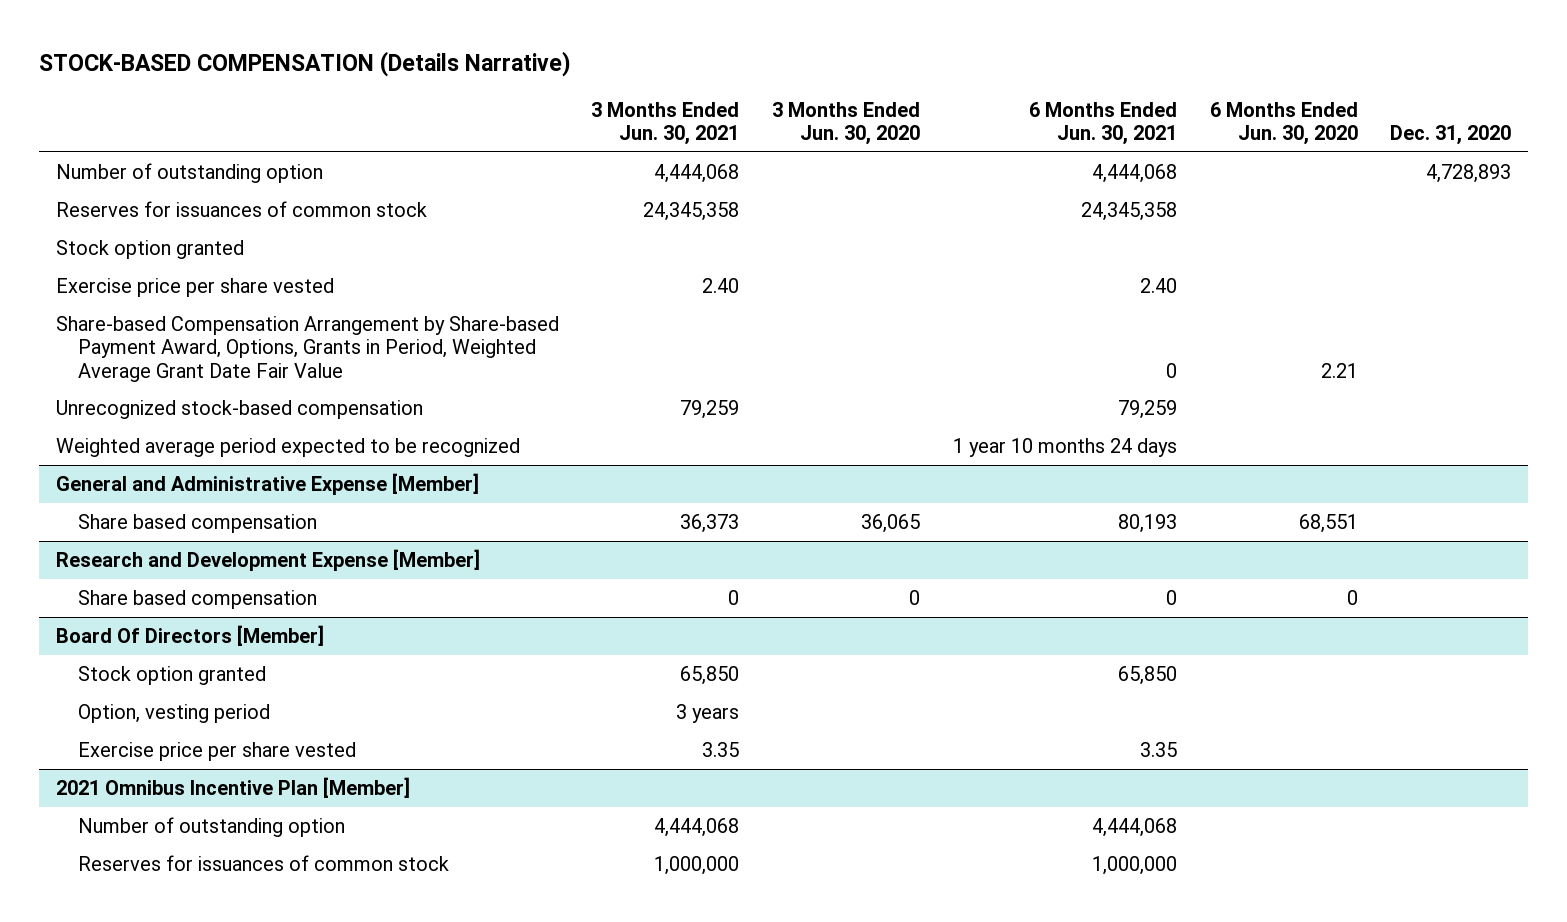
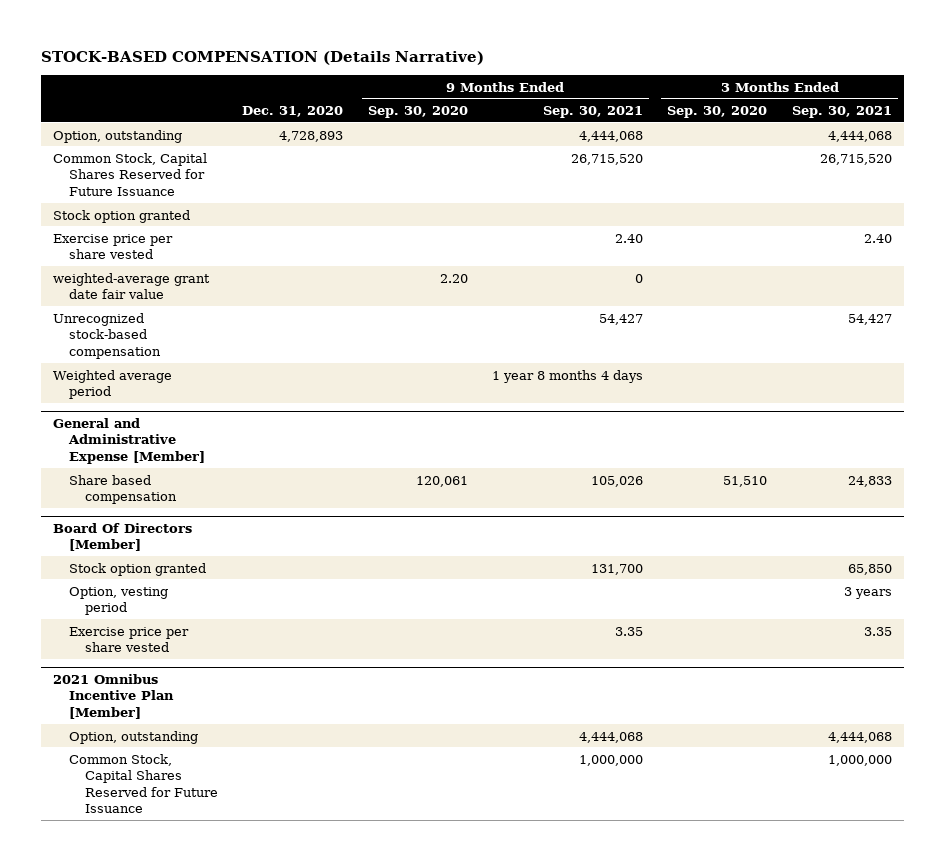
- | 3 Months Ended Jun. 30, 2021 | 3 Months Ended Jun. 30, 2020 | 6 Months Ended Jun. 30, 2021 | 6 Months Ended Jun. 30, 2020 | Dec. 31, 2020
+ | Dec. 31, 2020 | 9 Months Ended Sep. 30, 2020 | 9 Months Ended Sep. 30, 2021 | 3 Months Ended Sep. 30, 2020 | 3 Months Ended Sep. 30, 2021
- Number of outstanding option | 4,444,068 | | 4,444,068 | | 4,728,893
- Reserves for issuances of common stock | 24,345,358 | | 24,345,358 | |
+ Option, outstanding | 4,728,893 | | 4,444,068 | | 4,444,068
+ Common Stock, Capital Shares Reserved for Future Issuance | | | 26,715,520 | | 26,715,520
- Share-based Compensation Arrangement by Share-based Payment Award, Options, Grants in Period, Weighted Average Grant Date Fair Value | | | 0 | 2.21 |
+ weighted-average grant date fair value | | 2.20 | 0 | |
- Weighted average period expected to be recognized | | | 1 year 10 months 24 days | |
+ Weighted average period | | | 1 year 8 months 4 days | |
- Research and Development Expense [Member]
- Share based compensation | 0 | 0 | 0 | 0 |
@ 2021 Omnibus Incentive Plan [Member]
- Number of outstanding option | 4,444,068 | | 4,444,068 | |
- Reserves for issuances of common stock | 1,000,000 | | 1,000,000 | |
+ Option, outstanding | | | 4,444,068 | | 4,444,068
+ Common Stock, Capital Shares Reserved for Future Issuance | | | 1,000,000 | | 1,000,000

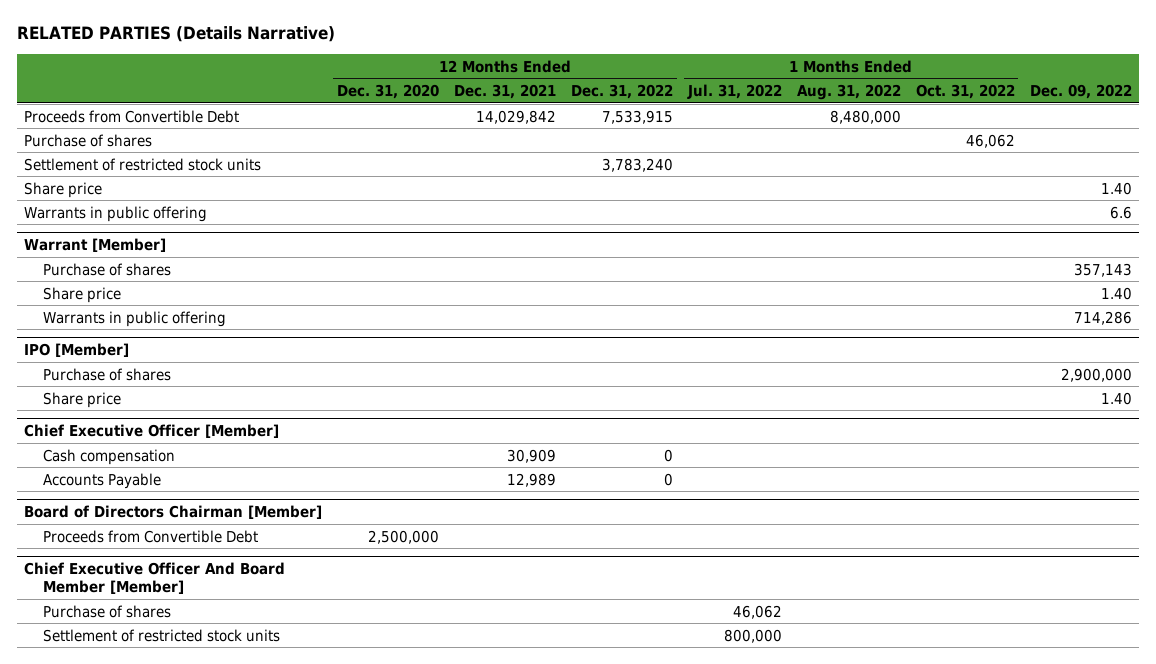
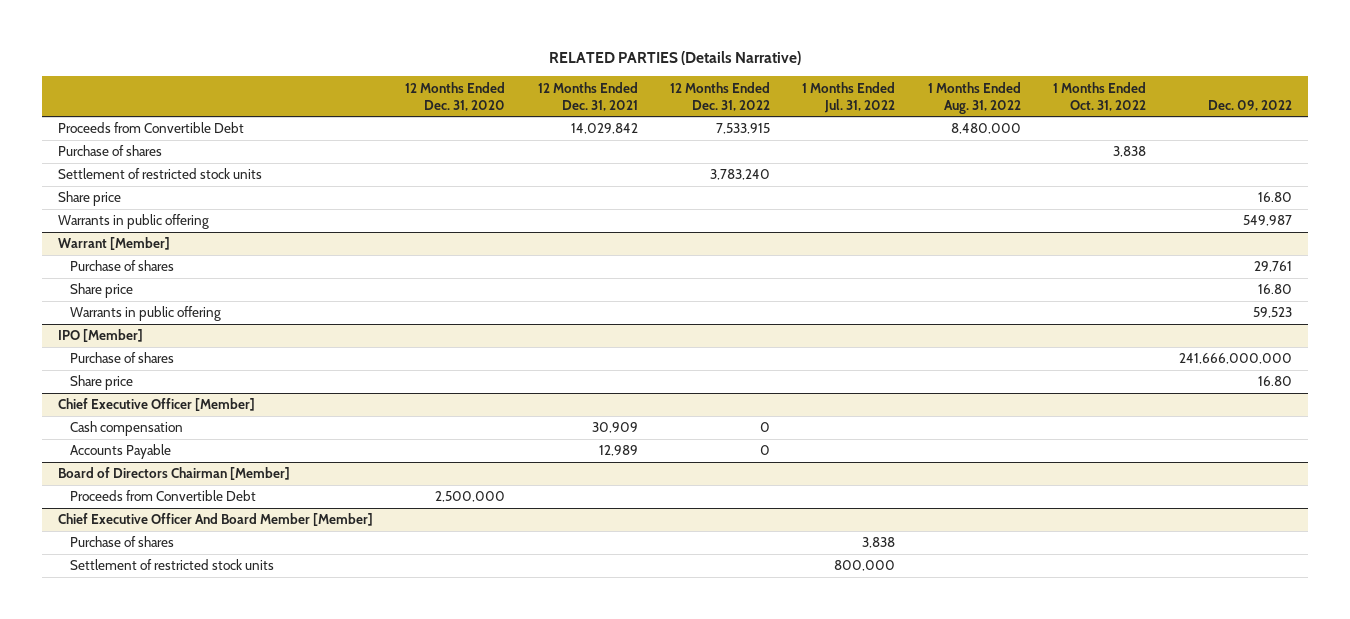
- Purchase of shares | | | | | | 46,062 |
+ Purchase of shares | | | | | | 3,838 |
- Share price | | | | | | | 1.40
- Warrants in public offering | | | | | | | 6.6
+ Share price | | | | | | | 16.80
+ Warrants in public offering | | | | | | | 549,987
@ Warrant [Member]
- Purchase of shares | | | | | | | 357,143
- Share price | | | | | | | 1.40
- Warrants in public offering | | | | | | | 714,286
+ Purchase of shares | | | | | | | 29,761
+ Share price | | | | | | | 16.80
+ Warrants in public offering | | | | | | | 59,523
@ IPO [Member]
- Purchase of shares | | | | | | | 2,900,000
- Share price | | | | | | | 1.40
+ Purchase of shares | | | | | | | 241,666,000,000
+ Share price | | | | | | | 16.80
@ Chief Executive Officer And Board Member [Member]
- Purchase of shares | | | | 46,062 | | |
+ Purchase of shares | | | | 3,838 | | |

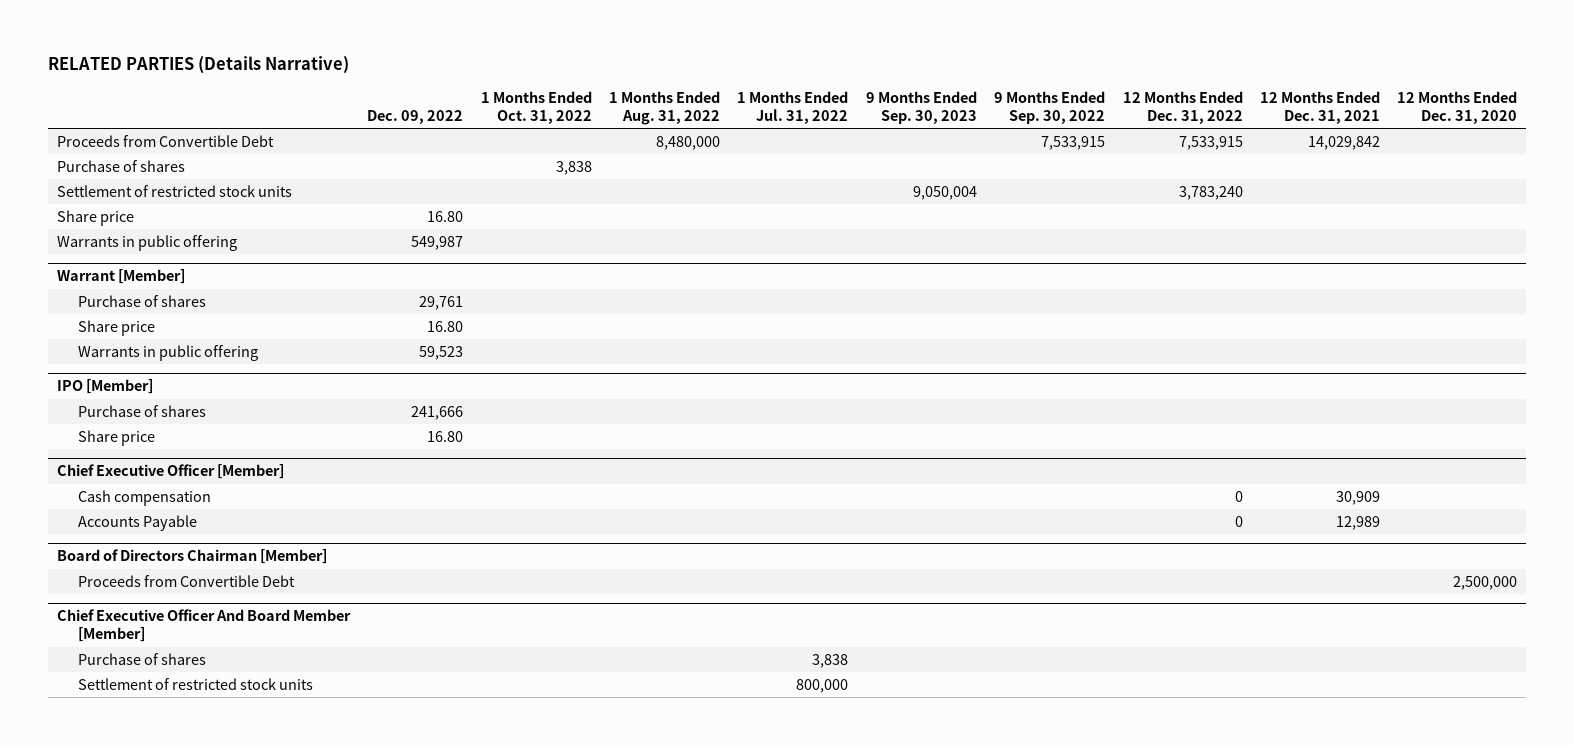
- | 12 Months Ended Dec. 31, 2020 | 12 Months Ended Dec. 31, 2021 | 12 Months Ended Dec. 31, 2022 | 1 Months Ended Jul. 31, 2022 | 1 Months Ended Aug. 31, 2022 | 1 Months Ended Oct. 31, 2022 | Dec. 09, 2022
+ | Dec. 09, 2022 | 1 Months Ended Oct. 31, 2022 | 1 Months Ended Aug. 31, 2022 | 1 Months Ended Jul. 31, 2022 | 9 Months Ended Sep. 30, 2023 | 9 Months Ended Sep. 30, 2022 | 12 Months Ended Dec. 31, 2022 | 12 Months Ended Dec. 31, 2021 | 12 Months Ended Dec. 31, 2020
@ IPO [Member]
- Purchase of shares | | | | | | | 241,666,000,000
+ Purchase of shares | 241,666 | | | | | | | |

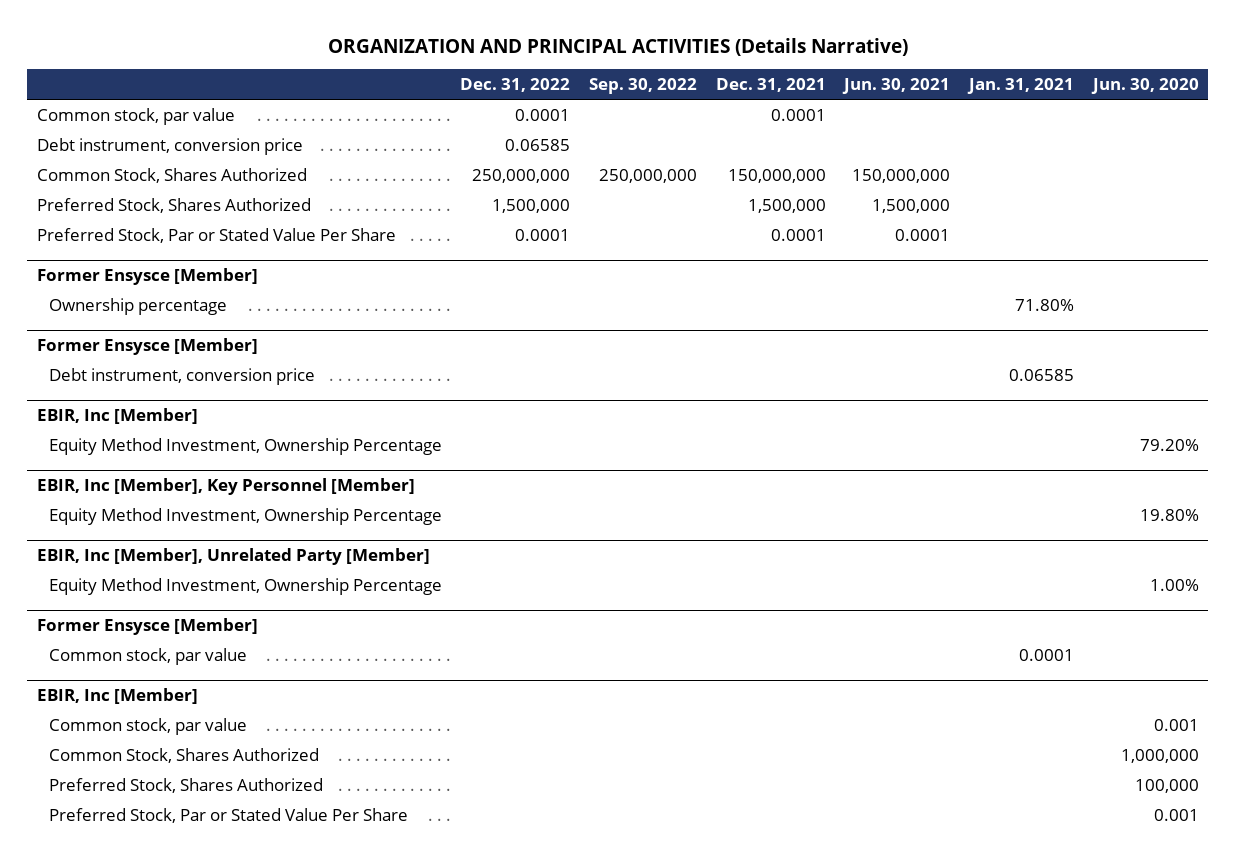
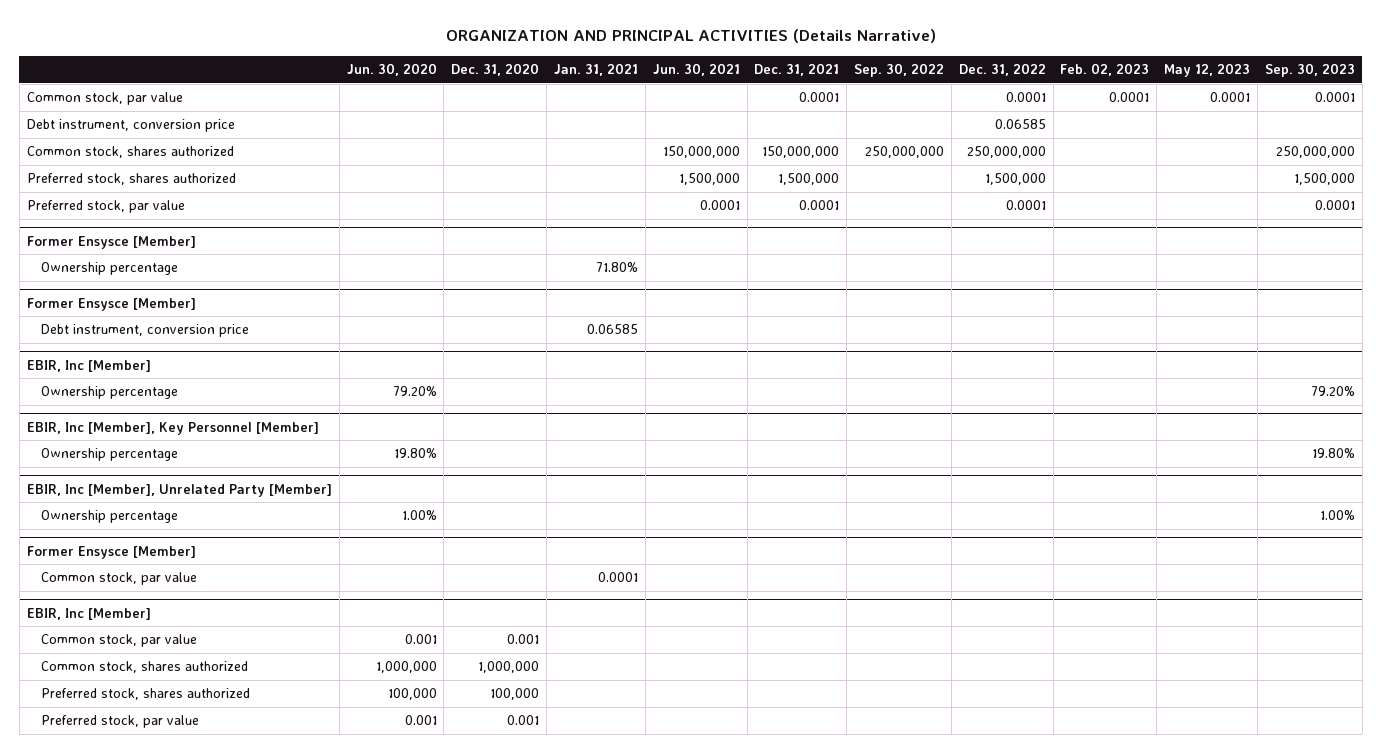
- | Dec. 31, 2022 | Sep. 30, 2022 | Dec. 31, 2021 | Jun. 30, 2021 | Jan. 31, 2021 | Jun. 30, 2020
+ | Jun. 30, 2020 | Dec. 31, 2020 | Jan. 31, 2021 | Jun. 30, 2021 | Dec. 31, 2021 | Sep. 30, 2022 | Dec. 31, 2022 | Feb. 02, 2023 | May 12, 2023 | Sep. 30, 2023
- Common Stock, Shares Authorized | 250,000,000 | 250,000,000 | 150,000,000 | 150,000,000 | |
- Preferred Stock, Shares Authorized | 1,500,000 | | 1,500,000 | 1,500,000 | |
- Preferred Stock, Par or Stated Value Per Share | 0.0001 | | 0.0001 | 0.0001 | |
+ Common stock, shares authorized | | | | 150,000,000 | 150,000,000 | 250,000,000 | 250,000,000 | | | 250,000,000
+ Preferred stock, shares authorized | | | | 1,500,000 | 1,500,000 | | 1,500,000 | | | 1,500,000
+ Preferred stock, par value | | | | 0.0001 | 0.0001 | | 0.0001 | | | 0.0001
@ EBIR, Inc [Member]
- Equity Method Investment, Ownership Percentage | | | | | | 79.20%
+ Ownership percentage | 79.20% | | | | | | | | | 79.20%
@ EBIR, Inc [Member], Key Personnel [Member]
- Equity Method Investment, Ownership Percentage | | | | | | 19.80%
+ Ownership percentage | 19.80% | | | | | | | | | 19.80%
@ EBIR, Inc [Member], Unrelated Party [Member]
- Equity Method Investment, Ownership Percentage | | | | | | 1.00%
+ Ownership percentage | 1.00% | | | | | | | | | 1.00%
@ EBIR, Inc [Member]
- Common Stock, Shares Authorized | | | | | | 1,000,000
- Preferred Stock, Shares Authorized | | | | | | 100,000
- Preferred Stock, Par or Stated Value Per Share | | | | | | 0.001
+ Common stock, shares authorized | 1,000,000 | 1,000,000 | | | | | | | |
+ Preferred stock, shares authorized | 100,000 | 100,000 | | | | | | | |
+ Preferred stock, par value | 0.001 | 0.001 | | | | | | | |

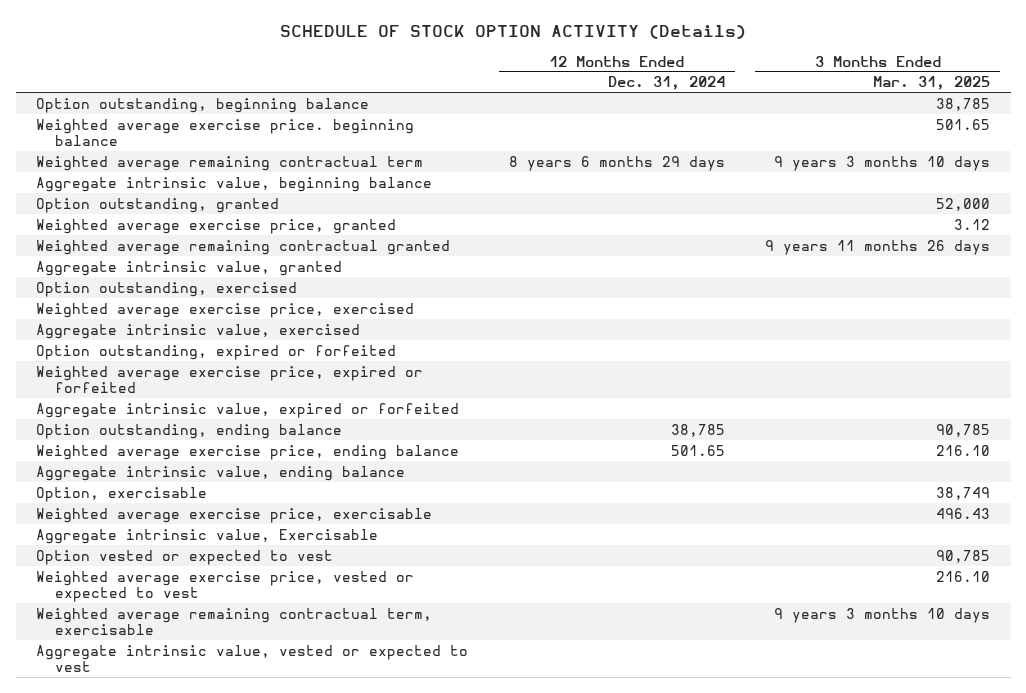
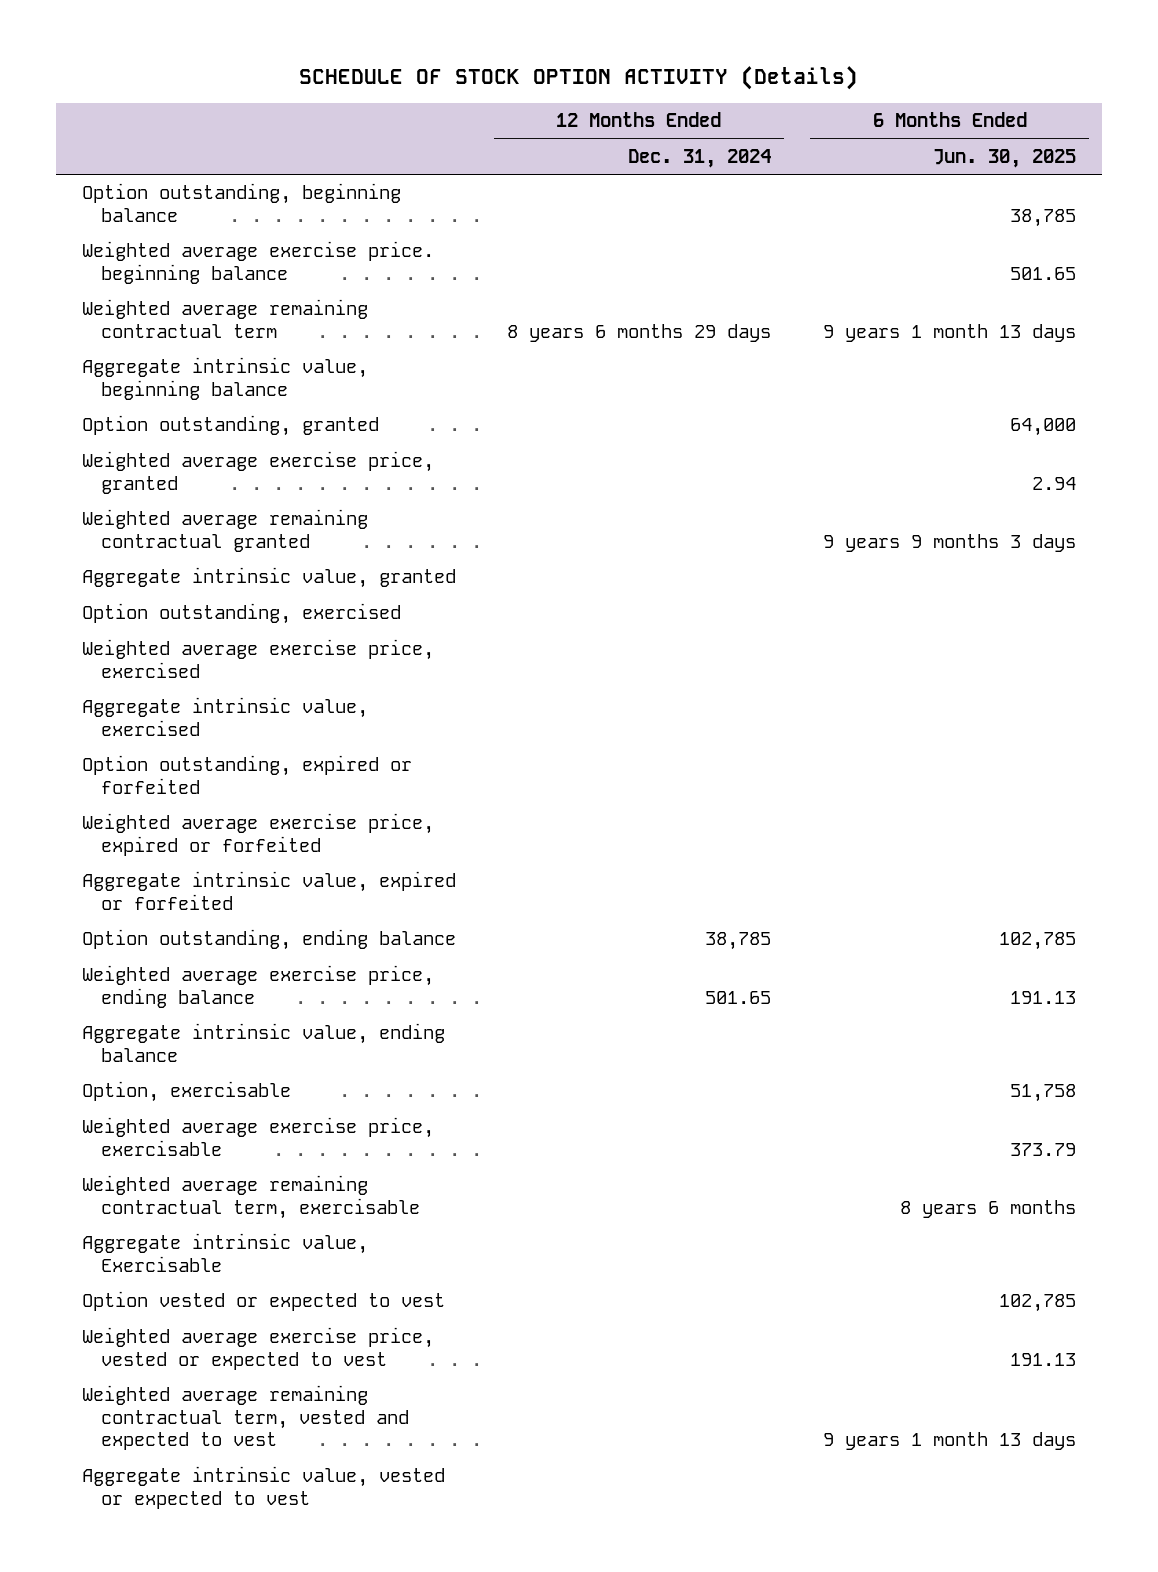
- | 12 Months Ended Dec. 31, 2024 | 3 Months Ended Mar. 31, 2025
+ | 12 Months Ended Dec. 31, 2024 | 6 Months Ended Jun. 30, 2025
moved up: Weighted average remaining contractual term, exercisable | | 8 years 6 months
+ Weighted average remaining contractual term, vested and expected to vest | | 9 years 1 month 13 days

